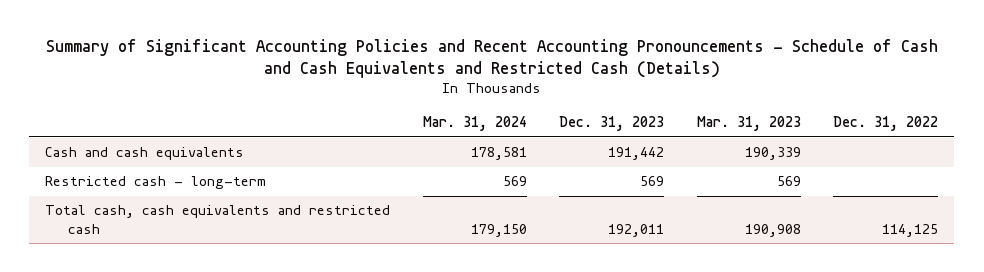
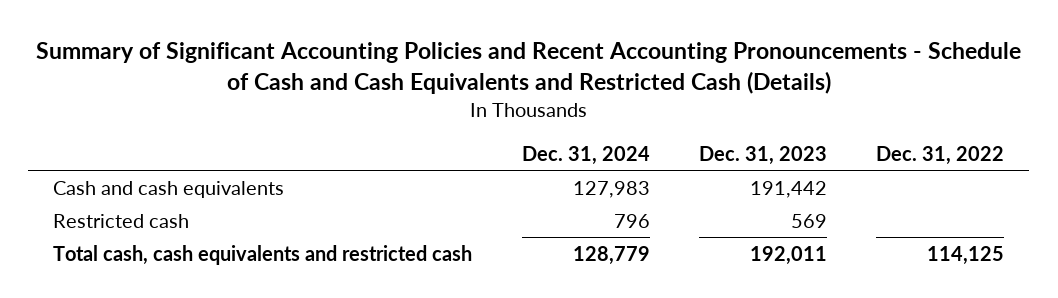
- | Mar. 31, 2024 | Dec. 31, 2023 | Mar. 31, 2023 | Dec. 31, 2022
+ | Dec. 31, 2024 | Dec. 31, 2023 | Dec. 31, 2022
- Restricted cash - long-term | 569 | 569 | 569 |
+ Restricted cash | 796 | 569 |

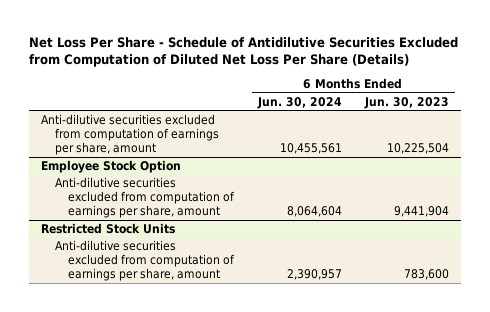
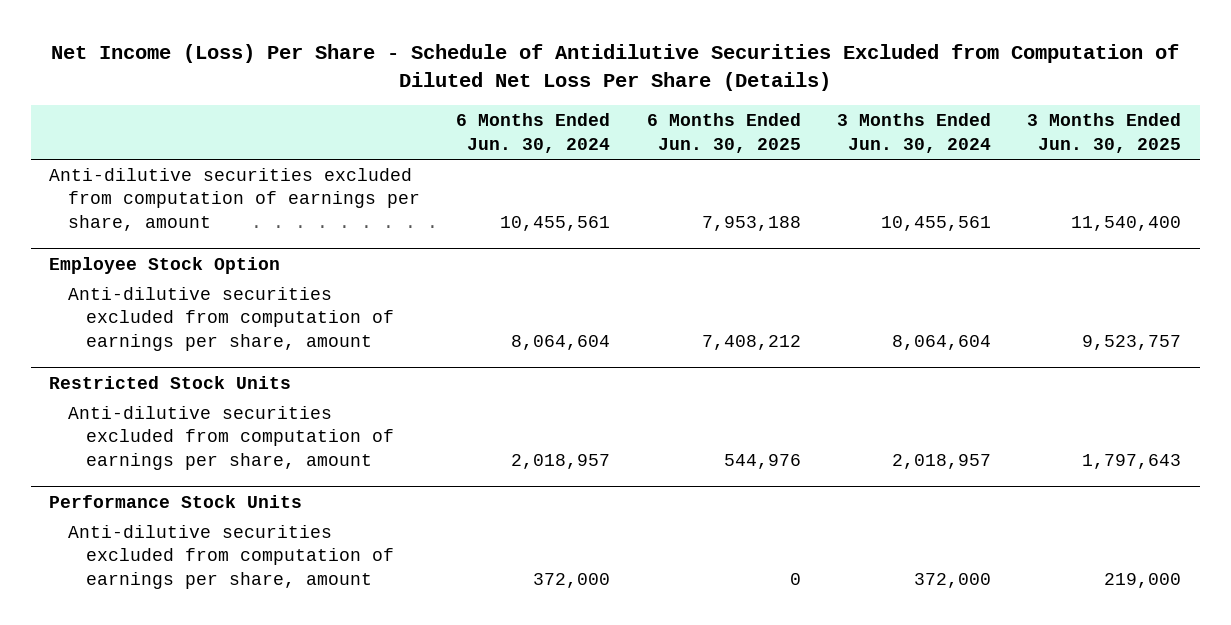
- Net Loss Per Share - Schedule of Antidilutive Securities Excluded from Computation of Diluted Net Loss Per Share (Details)
+ Net Income (Loss) Per Share - Schedule of Antidilutive Securities Excluded from Computation of Diluted Net Loss Per Share (Details)
- | 6 Months Ended Jun. 30, 2024 | 6 Months Ended Jun. 30, 2023
+ | 6 Months Ended Jun. 30, 2024 | 6 Months Ended Jun. 30, 2025 | 3 Months Ended Jun. 30, 2024 | 3 Months Ended Jun. 30, 2025
@ Restricted Stock Units
- Anti-dilutive securities excluded from computation of earnings per share, amount | 2,390,957 | 783,600
+ Anti-dilutive securities excluded from computation of earnings per share, amount | 2,018,957 | 544,976 | 2,018,957 | 1,797,643
+ Performance Stock Units
+ Anti-dilutive securities excluded from computation of earnings per share, amount | 372,000 | 0 | 372,000 | 219,000

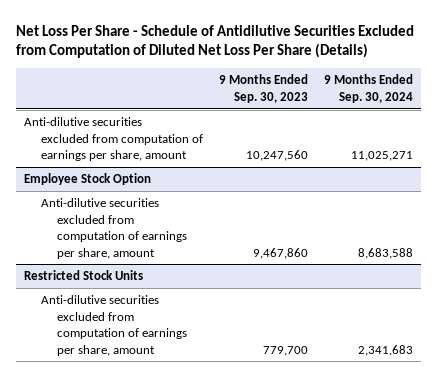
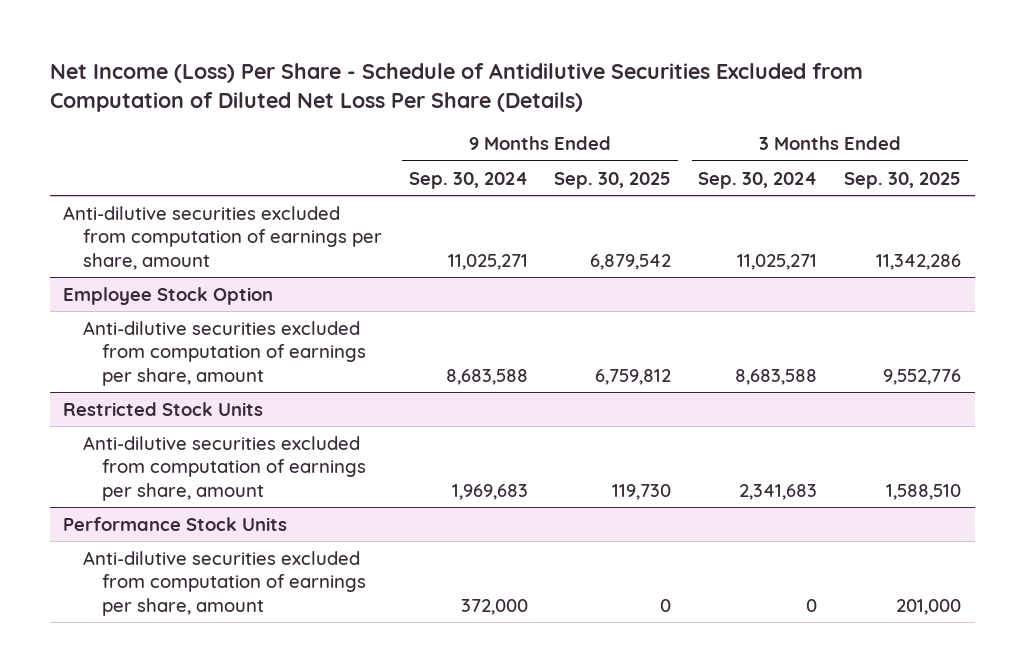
- Net Loss Per Share - Schedule of Antidilutive Securities Excluded from Computation of Diluted Net Loss Per Share (Details)
+ Net Income (Loss) Per Share - Schedule of Antidilutive Securities Excluded from Computation of Diluted Net Loss Per Share (Details)
- | 9 Months Ended Sep. 30, 2023 | 9 Months Ended Sep. 30, 2024
+ | 9 Months Ended Sep. 30, 2024 | 9 Months Ended Sep. 30, 2025 | 3 Months Ended Sep. 30, 2024 | 3 Months Ended Sep. 30, 2025
@ Restricted Stock Units
- Anti-dilutive securities excluded from computation of earnings per share, amount | 779,700 | 2,341,683
+ Anti-dilutive securities excluded from computation of earnings per share, amount | 1,969,683 | 119,730 | 2,341,683 | 1,588,510
+ Performance Stock Units
+ Anti-dilutive securities excluded from computation of earnings per share, amount | 372,000 | 0 | 0 | 201,000

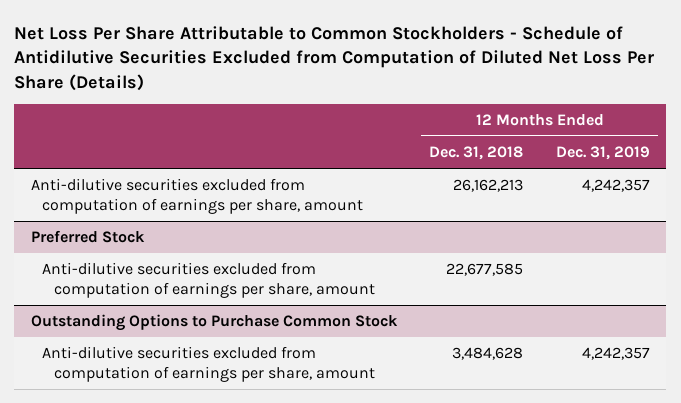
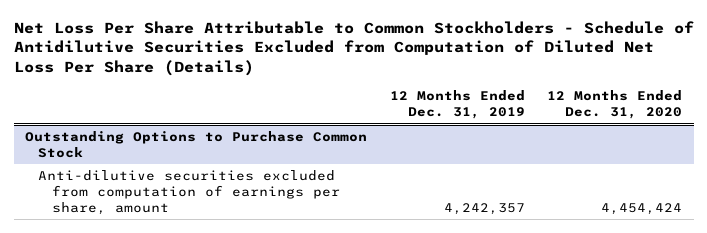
- | 12 Months Ended Dec. 31, 2018 | 12 Months Ended Dec. 31, 2019
+ | 12 Months Ended Dec. 31, 2019 | 12 Months Ended Dec. 31, 2020
- Anti-dilutive securities excluded from computation of earnings per share, amount | 26,162,213 | 4,242,357
- Preferred Stock
- Anti-dilutive securities excluded from computation of earnings per share, amount | 22,677,585 |

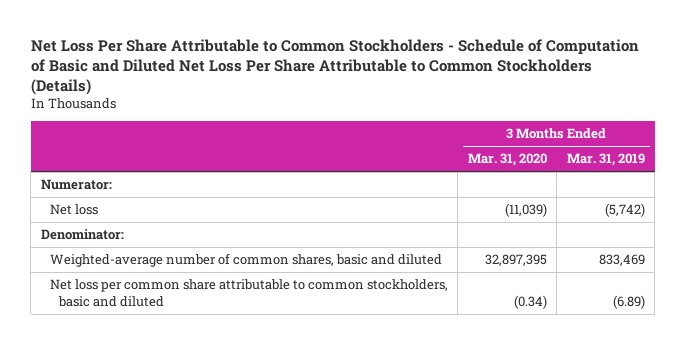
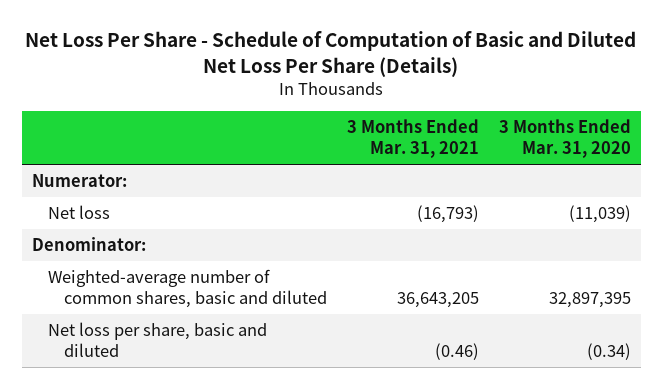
- Net Loss Per Share Attributable to Common Stockholders - Schedule of Computation of Basic and Diluted Net Loss Per Share Attributable to Common Stockholders (Details)
+ Net Loss Per Share - Schedule of Computation of Basic and Diluted Net Loss Per Share (Details)
- | 3 Months Ended Mar. 31, 2020 | 3 Months Ended Mar. 31, 2019
+ | 3 Months Ended Mar. 31, 2021 | 3 Months Ended Mar. 31, 2020
- Net loss per common share attributable to common stockholders, basic and diluted | (0.34) | (6.89)
+ Net loss per share, basic and diluted | (0.46) | (0.34)

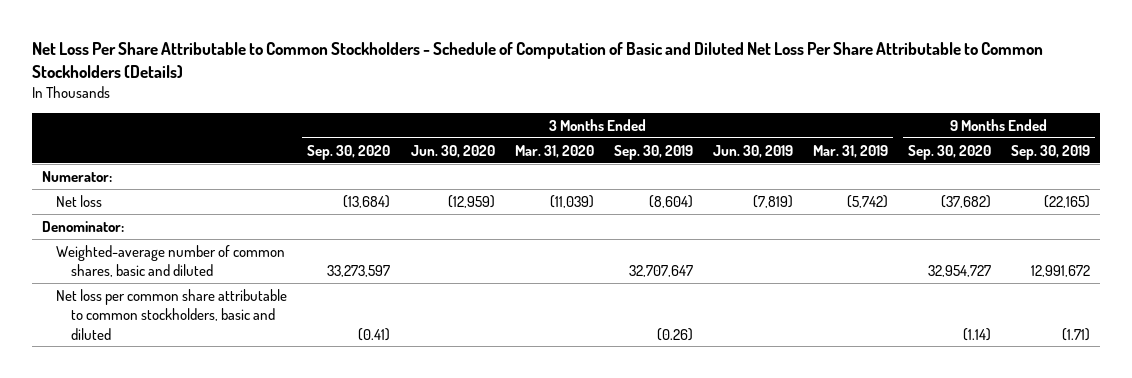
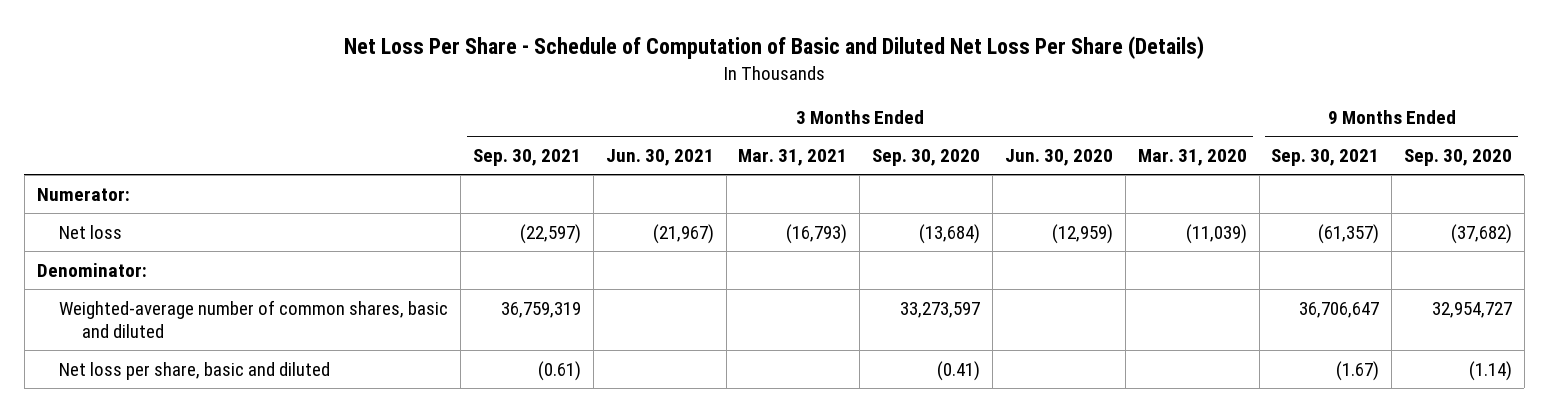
- Net Loss Per Share Attributable to Common Stockholders - Schedule of Computation of Basic and Diluted Net Loss Per Share Attributable to Common Stockholders (Details)
+ Net Loss Per Share - Schedule of Computation of Basic and Diluted Net Loss Per Share (Details)
- | 3 Months Ended Sep. 30, 2020 | 3 Months Ended Jun. 30, 2020 | 3 Months Ended Mar. 31, 2020 | 3 Months Ended Sep. 30, 2019 | 3 Months Ended Jun. 30, 2019 | 3 Months Ended Mar. 31, 2019 | 9 Months Ended Sep. 30, 2020 | 9 Months Ended Sep. 30, 2019
+ | 3 Months Ended Sep. 30, 2021 | 3 Months Ended Jun. 30, 2021 | 3 Months Ended Mar. 31, 2021 | 3 Months Ended Sep. 30, 2020 | 3 Months Ended Jun. 30, 2020 | 3 Months Ended Mar. 31, 2020 | 9 Months Ended Sep. 30, 2021 | 9 Months Ended Sep. 30, 2020
- Net loss per common share attributable to common stockholders, basic and diluted | (0.41) | | | (0.26) | | | (1.14) | (1.71)
+ Net loss per share, basic and diluted | (0.61) | | | (0.41) | | | (1.67) | (1.14)

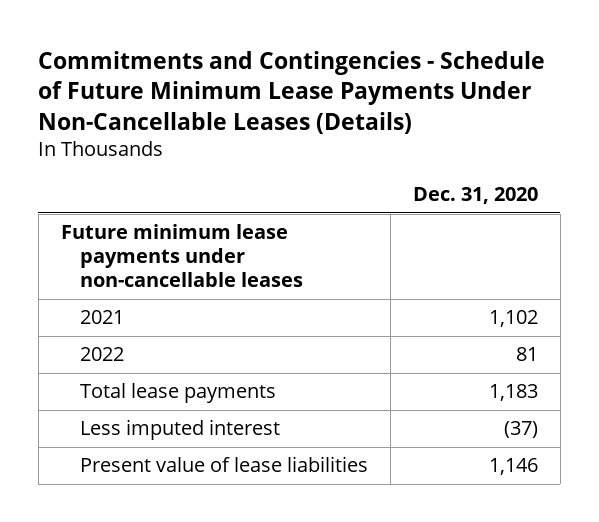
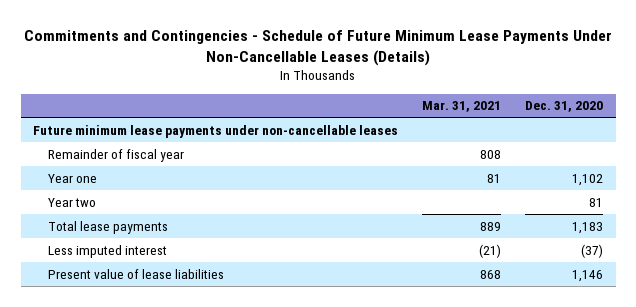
- | Dec. 31, 2020
+ | Mar. 31, 2021 | Dec. 31, 2020
- 2021 | 1,102
- 2022 | 81
+ Remainder of fiscal year | 808 |
+ Year one | 81 | 1,102
+ Year two | | 81

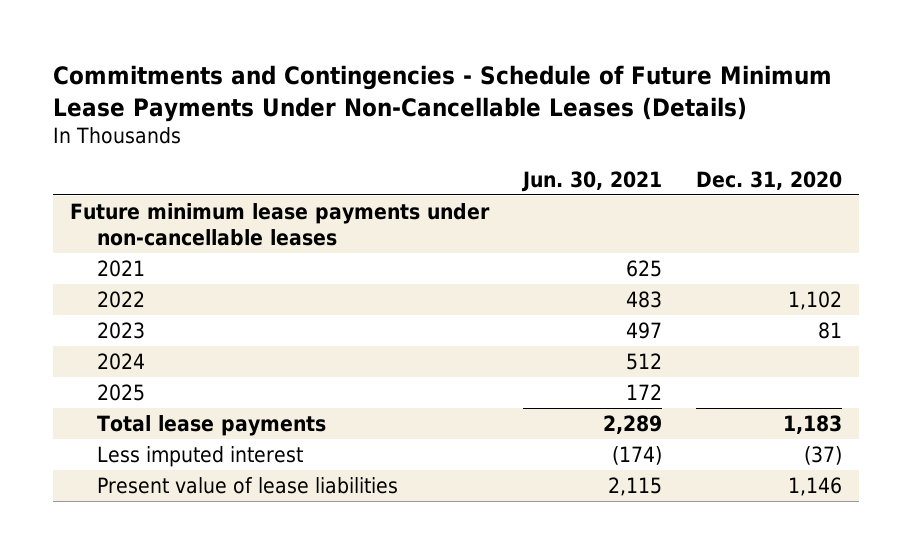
- | Mar. 31, 2021 | Dec. 31, 2020
+ | Jun. 30, 2021 | Dec. 31, 2020
- Remainder of fiscal year | 808 |
- Year one | 81 | 1,102
- Year two | | 81
+ 2021 | 625 |
+ 2022 | 483 | 1,102
+ 2023 | 497 | 81
+ 2024 | 512 |
+ 2025 | 172 |

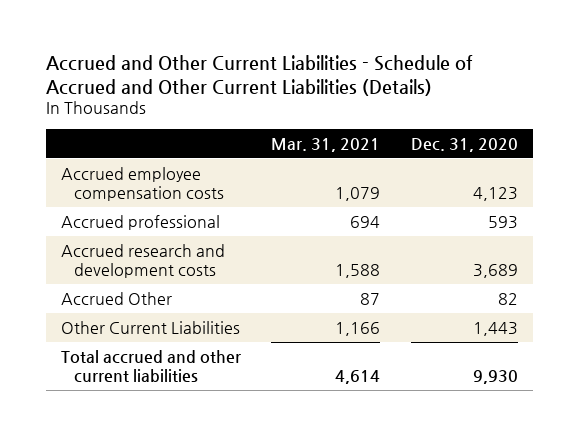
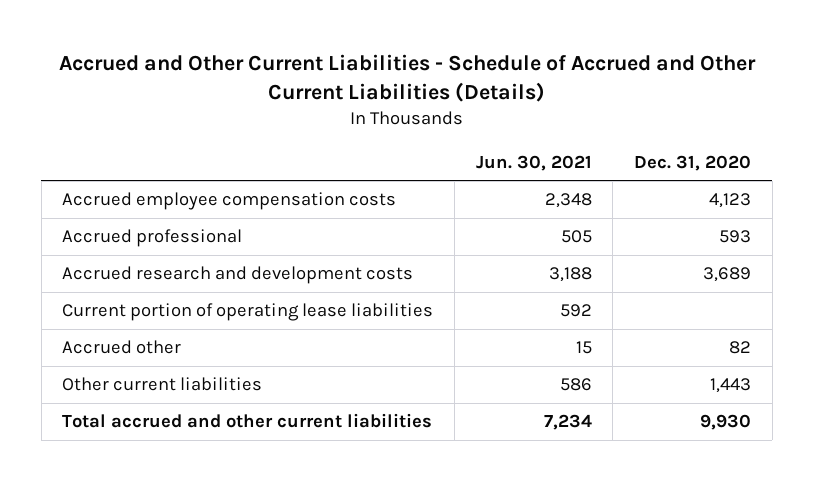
- | Mar. 31, 2021 | Dec. 31, 2020
+ | Jun. 30, 2021 | Dec. 31, 2020
- Accrued Other | 87 | 82
- Other Current Liabilities | 1,166 | 1,443
+ Current portion of operating lease liabilities | 592 |
+ Accrued other | 15 | 82
+ Other current liabilities | 586 | 1,443

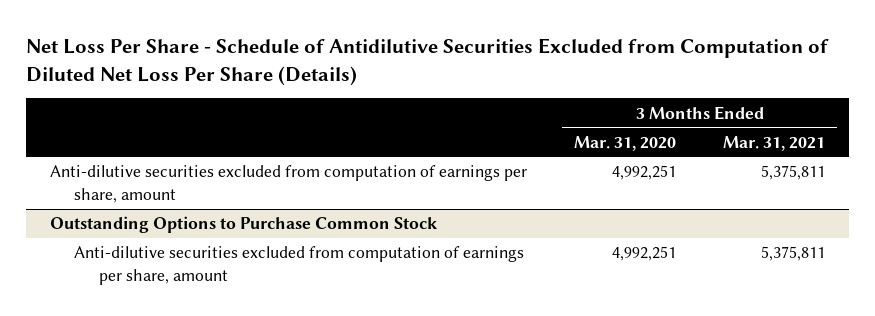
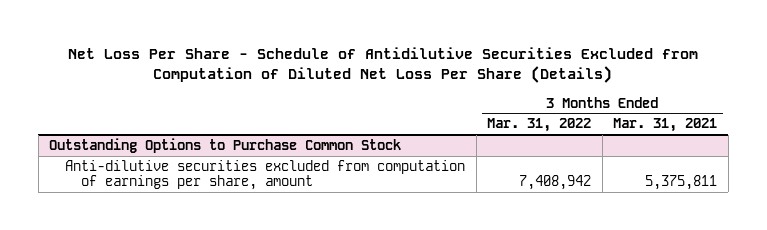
- | 3 Months Ended Mar. 31, 2020 | 3 Months Ended Mar. 31, 2021
+ | 3 Months Ended Mar. 31, 2022 | 3 Months Ended Mar. 31, 2021
- Anti-dilutive securities excluded from computation of earnings per share, amount | 4,992,251 | 5,375,811

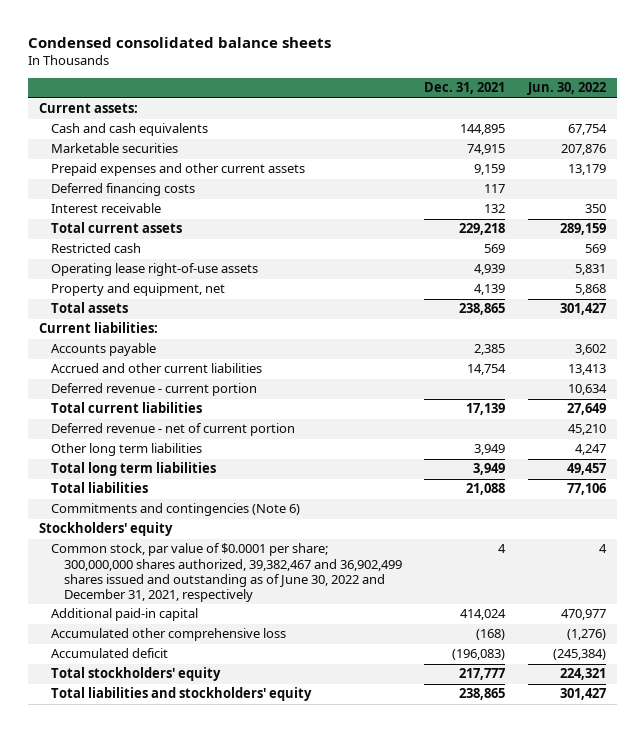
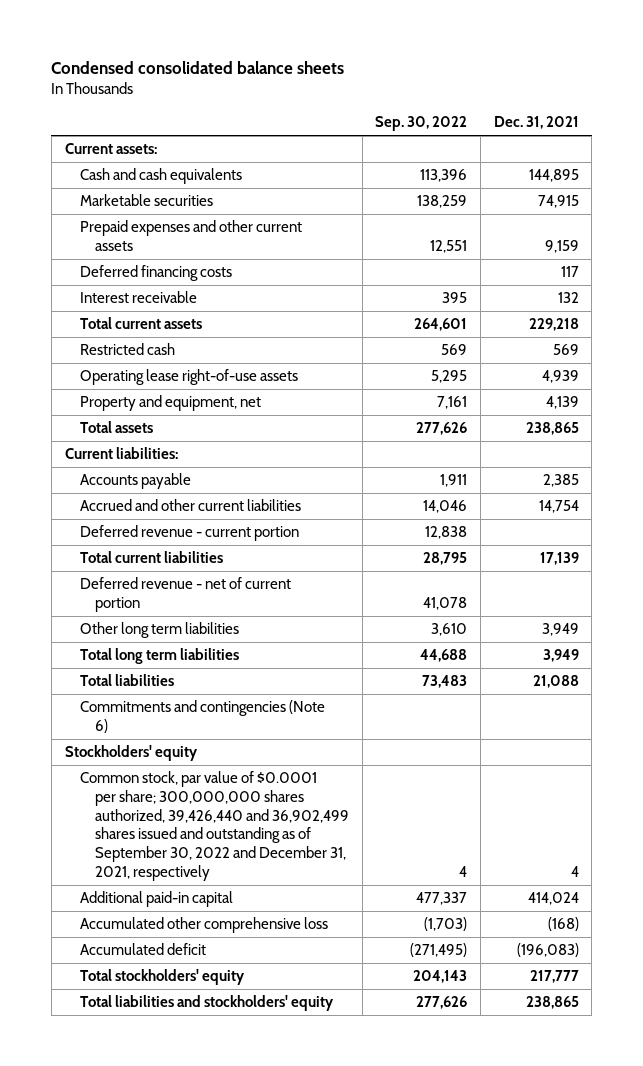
- | Dec. 31, 2021 | Jun. 30, 2022
+ | Sep. 30, 2022 | Dec. 31, 2021
- Common stock, par value of $0.0001 per share; 300,000,000 shares authorized, 39,382,467 and 36,902,499 shares issued and outstanding as of June 30, 2022 and December 31, 2021, respectively | 4 | 4
+ Common stock, par value of $0.0001 per share; 300,000,000 shares authorized, 39,426,440 and 36,902,499 shares issued and outstanding as of September 30, 2022 and December 31, 2021, respectively | 4 | 4

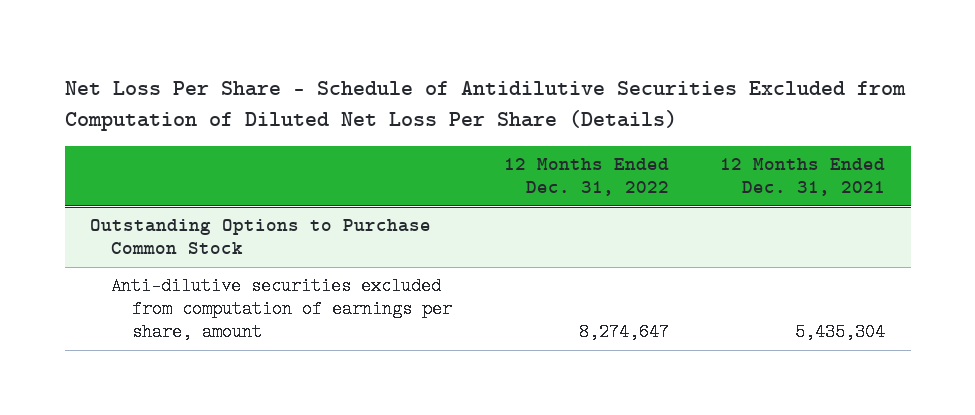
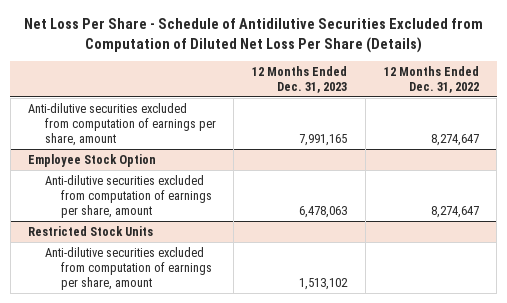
- | 12 Months Ended Dec. 31, 2022 | 12 Months Ended Dec. 31, 2021
+ | 12 Months Ended Dec. 31, 2023 | 12 Months Ended Dec. 31, 2022
- Outstanding Options to Purchase Common Stock
+ Employee Stock Option
+ Anti-dilutive securities excluded from computation of earnings per share, amount | 6,478,063 | 8,274,647
+ Restricted Stock Units
+ Anti-dilutive securities excluded from computation of earnings per share, amount | 1,513,102 |

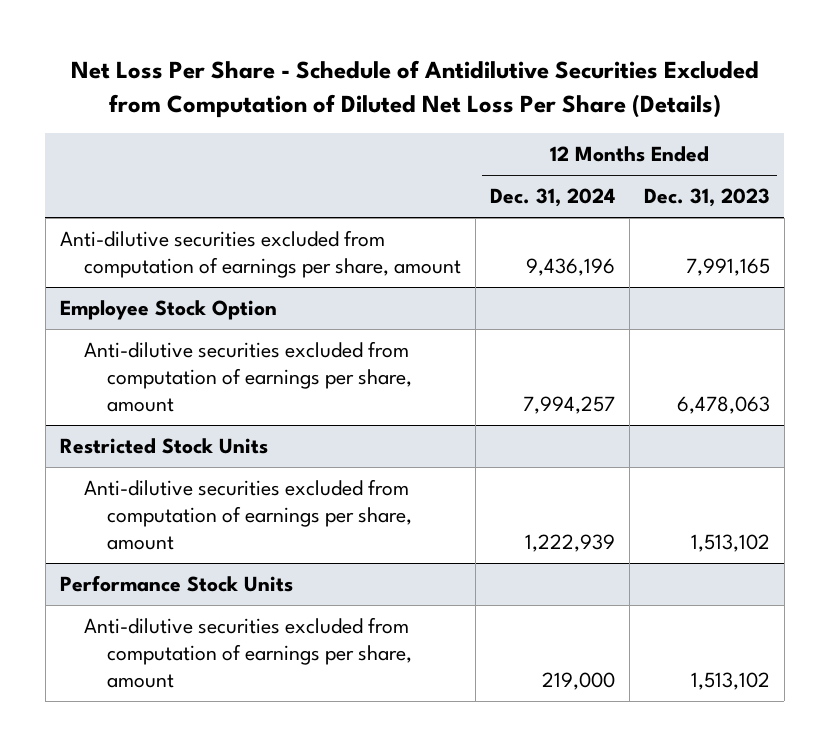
- | 12 Months Ended Dec. 31, 2023 | 12 Months Ended Dec. 31, 2022
+ | 12 Months Ended Dec. 31, 2024 | 12 Months Ended Dec. 31, 2023
+ Performance Stock Units
+ Anti-dilutive securities excluded from computation of earnings per share, amount | 219,000 | 1,513,102

